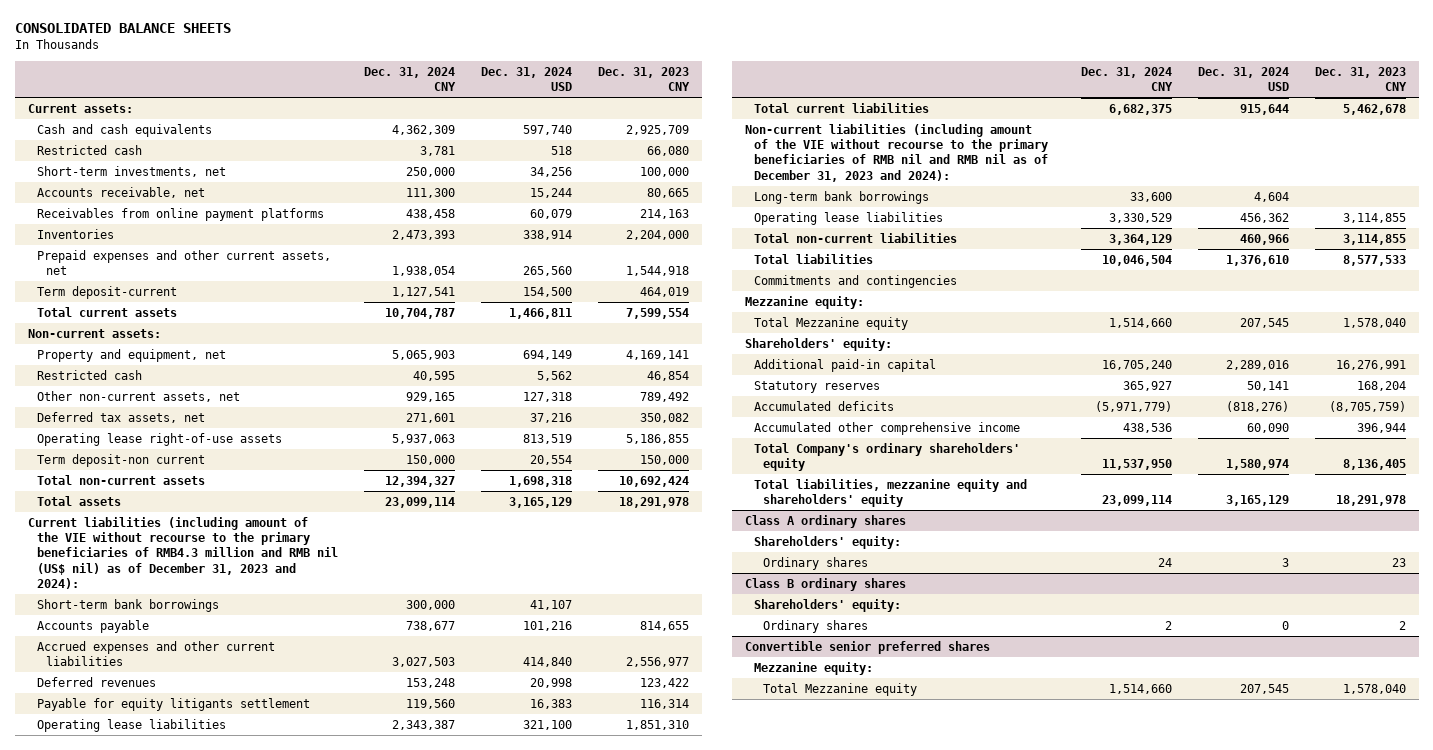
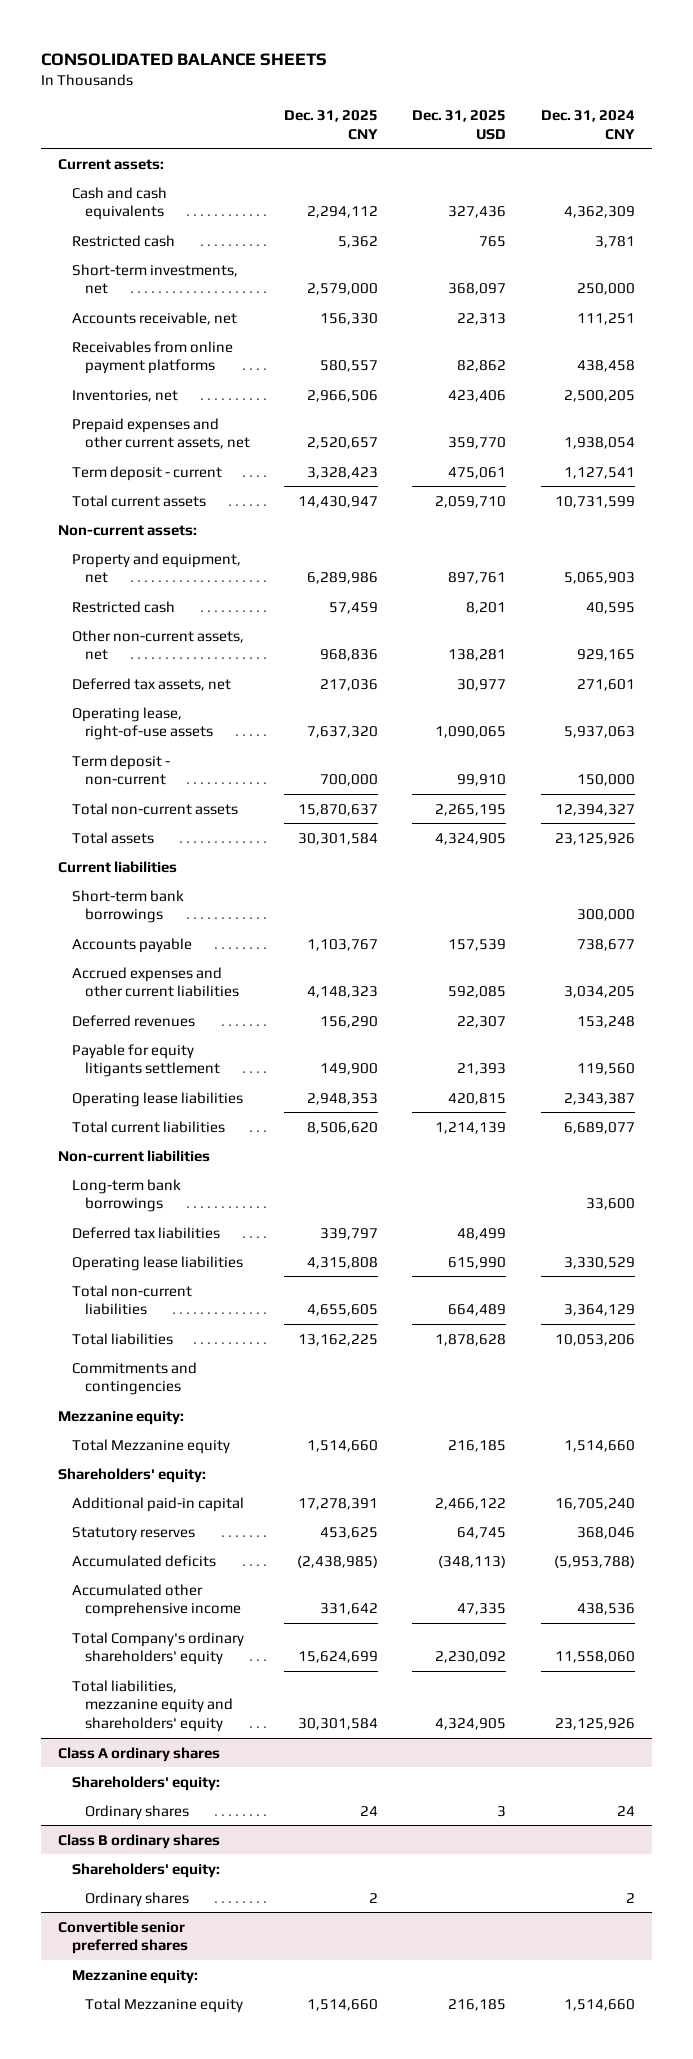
- | Dec. 31, 2024 CNY | Dec. 31, 2024 USD | Dec. 31, 2023 CNY
+ | Dec. 31, 2025 CNY | Dec. 31, 2025 USD | Dec. 31, 2024 CNY
- Accounts receivable, net | 111,300 | 15,244 | 80,665
+ Accounts receivable, net | 156,330 | 22,313 | 111,251
- Inventories | 2,473,393 | 338,914 | 2,204,000
+ Inventories, net | 2,966,506 | 423,406 | 2,500,205
- Term deposit-current | 1,127,541 | 154,500 | 464,019
- Total current assets | 10,704,787 | 1,466,811 | 7,599,554
+ Term deposit - current | 3,328,423 | 475,061 | 1,127,541
+ Total current assets | 14,430,947 | 2,059,710 | 10,731,599
- Operating lease right-of-use assets | 5,937,063 | 813,519 | 5,186,855
- Term deposit-non current | 150,000 | 20,554 | 150,000
+ Operating lease, right-of-use assets | 7,637,320 | 1,090,065 | 5,937,063
+ Term deposit - non-current | 700,000 | 99,910 | 150,000
- Total assets | 23,099,114 | 3,165,129 | 18,291,978
- Current liabilities (including amount of the VIE without recourse to the primary beneficiaries of RMB4.3 million and RMB nil (US$ nil) as of December 31, 2023 and 2024):
+ Total assets | 30,301,584 | 4,324,905 | 23,125,926
+ Current liabilities
- Accrued expenses and other current liabilities | 3,027,503 | 414,840 | 2,556,977
+ Accrued expenses and other current liabilities | 4,148,323 | 592,085 | 3,034,205
- Total current liabilities | 6,682,375 | 915,644 | 5,462,678
- Non-current liabilities (including amount of the VIE without recourse to the primary beneficiaries of RMB nil and RMB nil as of December 31, 2023 and 2024):
+ Total current liabilities | 8,506,620 | 1,214,139 | 6,689,077
+ Non-current liabilities
+ Deferred tax liabilities | 339,797 | 48,499 |
- Total liabilities | 10,046,504 | 1,376,610 | 8,577,533
+ Total liabilities | 13,162,225 | 1,878,628 | 10,053,206
- Statutory reserves | 365,927 | 50,141 | 168,204
- Accumulated deficits | (5,971,779) | (818,276) | (8,705,759)
+ Statutory reserves | 453,625 | 64,745 | 368,046
+ Accumulated deficits | (2,438,985) | (348,113) | (5,953,788)
- Total Company's ordinary shareholders' equity | 11,537,950 | 1,580,974 | 8,136,405
- Total liabilities, mezzanine equity and shareholders' equity | 23,099,114 | 3,165,129 | 18,291,978
+ Total Company's ordinary shareholders' equity | 15,624,699 | 2,230,092 | 11,558,060
+ Total liabilities, mezzanine equity and shareholders' equity | 30,301,584 | 4,324,905 | 23,125,926

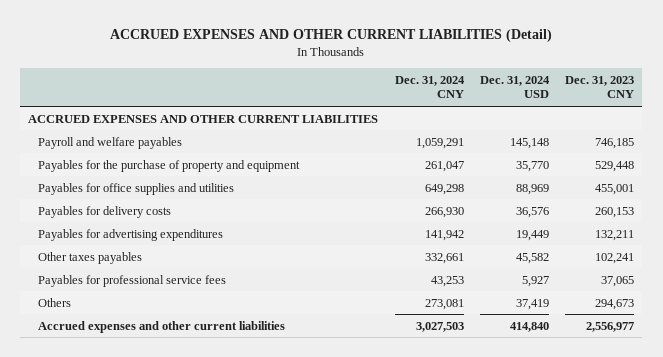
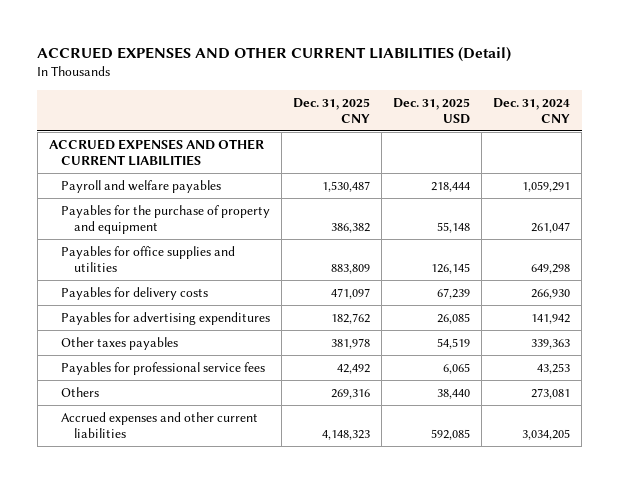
- | Dec. 31, 2024 CNY | Dec. 31, 2024 USD | Dec. 31, 2023 CNY
+ | Dec. 31, 2025 CNY | Dec. 31, 2025 USD | Dec. 31, 2024 CNY
- Other taxes payables | 332,661 | 45,582 | 102,241
+ Other taxes payables | 381,978 | 54,519 | 339,363
- Accrued expenses and other current liabilities | 3,027,503 | 414,840 | 2,556,977
+ Accrued expenses and other current liabilities | 4,148,323 | 592,085 | 3,034,205

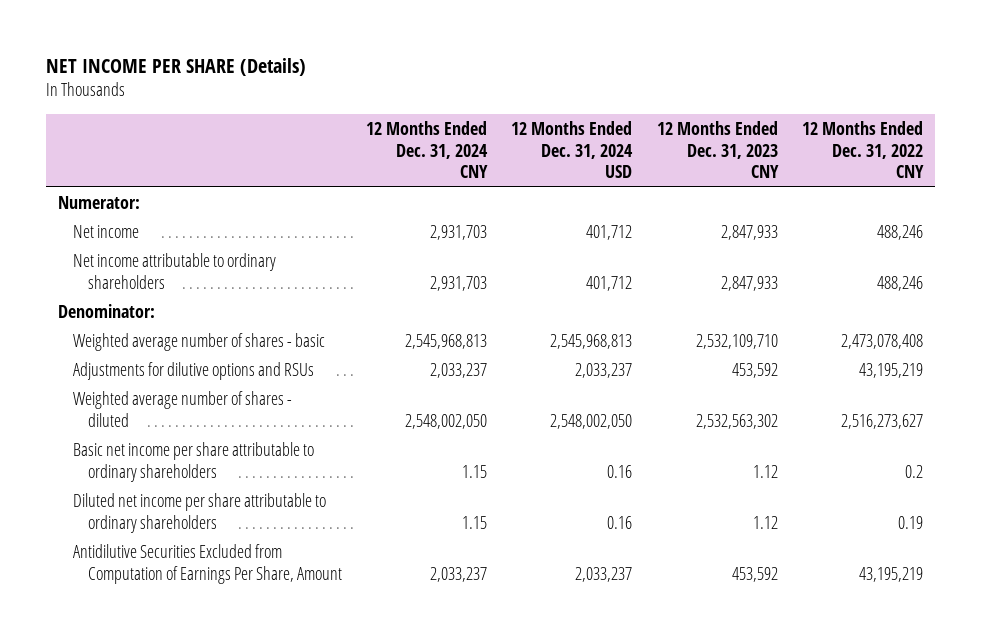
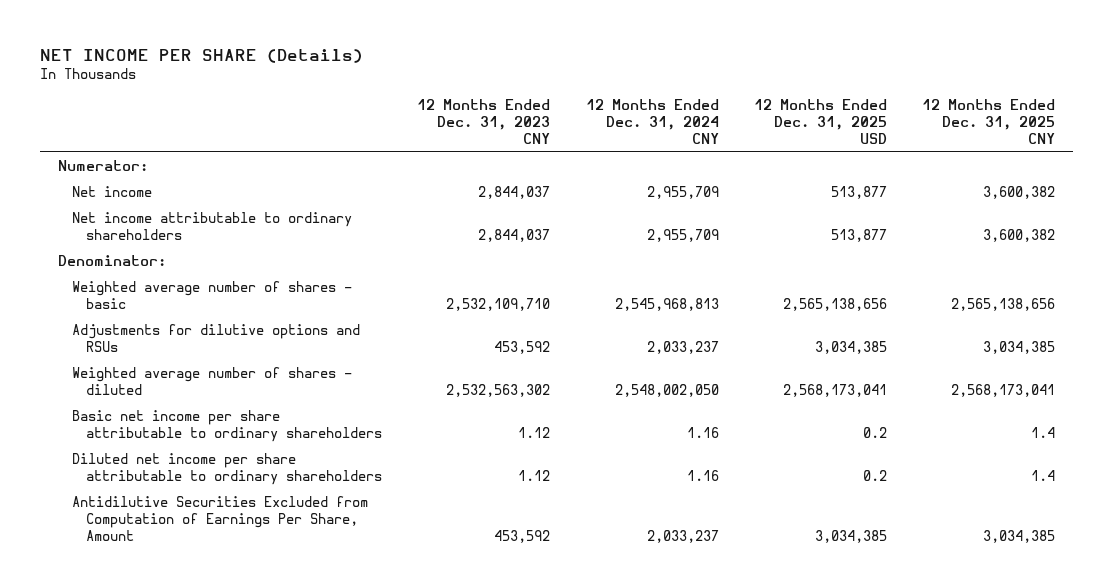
- | 12 Months Ended Dec. 31, 2024 CNY | 12 Months Ended Dec. 31, 2024 USD | 12 Months Ended Dec. 31, 2023 CNY | 12 Months Ended Dec. 31, 2022 CNY
+ | 12 Months Ended Dec. 31, 2023 CNY | 12 Months Ended Dec. 31, 2024 CNY | 12 Months Ended Dec. 31, 2025 USD | 12 Months Ended Dec. 31, 2025 CNY
- Net income | 2,931,703 | 401,712 | 2,847,933 | 488,246
- Net income attributable to ordinary shareholders | 2,931,703 | 401,712 | 2,847,933 | 488,246
+ Net income | 2,844,037 | 2,955,709 | 513,877 | 3,600,382
+ Net income attributable to ordinary shareholders | 2,844,037 | 2,955,709 | 513,877 | 3,600,382
- Basic net income per share attributable to ordinary shareholders | 1.15 | 0.16 | 1.12 | 0.2
- Diluted net income per share attributable to ordinary shareholders | 1.15 | 0.16 | 1.12 | 0.19
+ Basic net income per share attributable to ordinary shareholders | 1.12 | 1.16 | 0.2 | 1.4
+ Diluted net income per share attributable to ordinary shareholders | 1.12 | 1.16 | 0.2 | 1.4

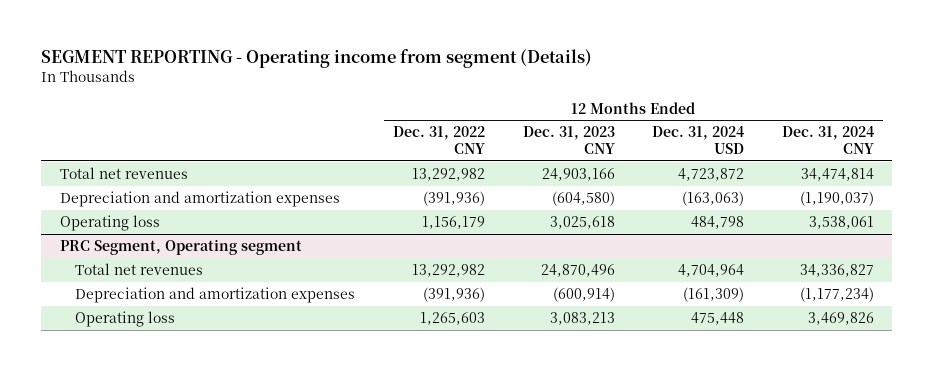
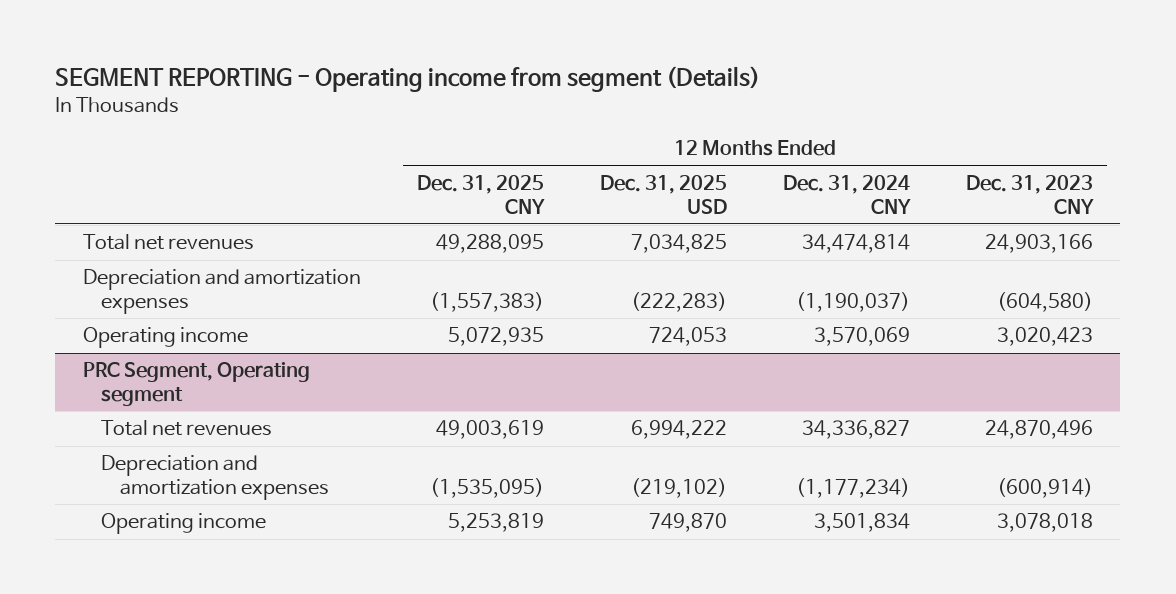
- | 12 Months Ended Dec. 31, 2022 CNY | 12 Months Ended Dec. 31, 2023 CNY | 12 Months Ended Dec. 31, 2024 USD | 12 Months Ended Dec. 31, 2024 CNY
+ | 12 Months Ended Dec. 31, 2025 CNY | 12 Months Ended Dec. 31, 2025 USD | 12 Months Ended Dec. 31, 2024 CNY | 12 Months Ended Dec. 31, 2023 CNY
- Operating loss | 1,156,179 | 3,025,618 | 484,798 | 3,538,061
+ Operating income | 5,072,935 | 724,053 | 3,570,069 | 3,020,423
@ PRC Segment, Operating segment
- Operating loss | 1,265,603 | 3,083,213 | 475,448 | 3,469,826
+ Operating income | 5,253,819 | 749,870 | 3,501,834 | 3,078,018

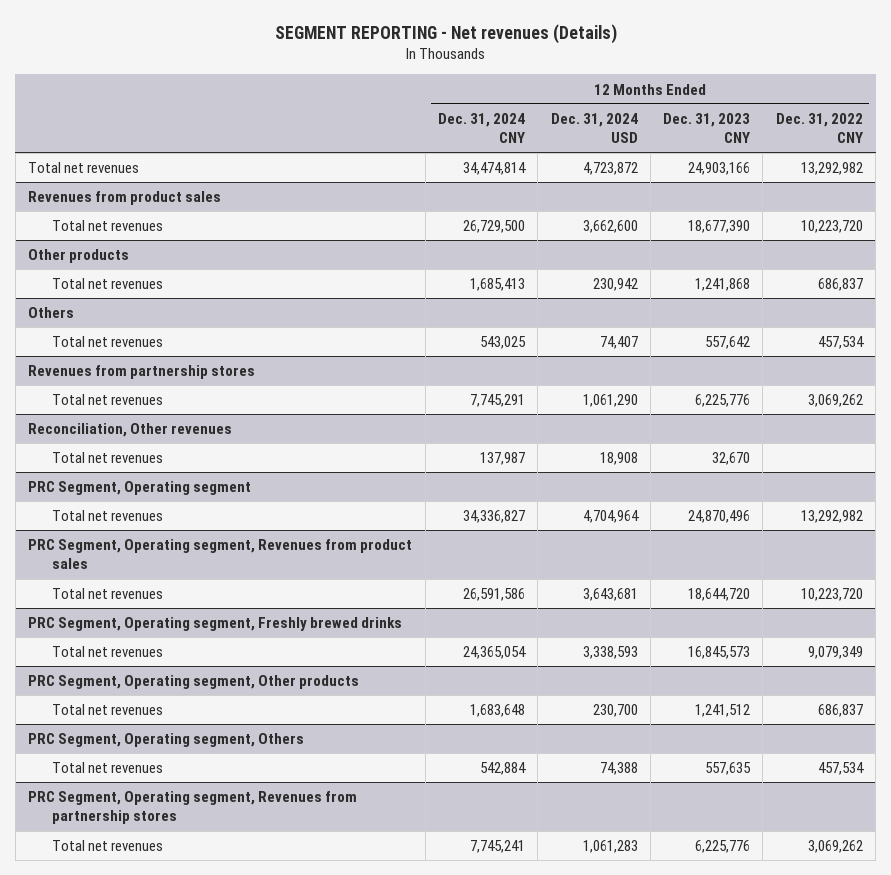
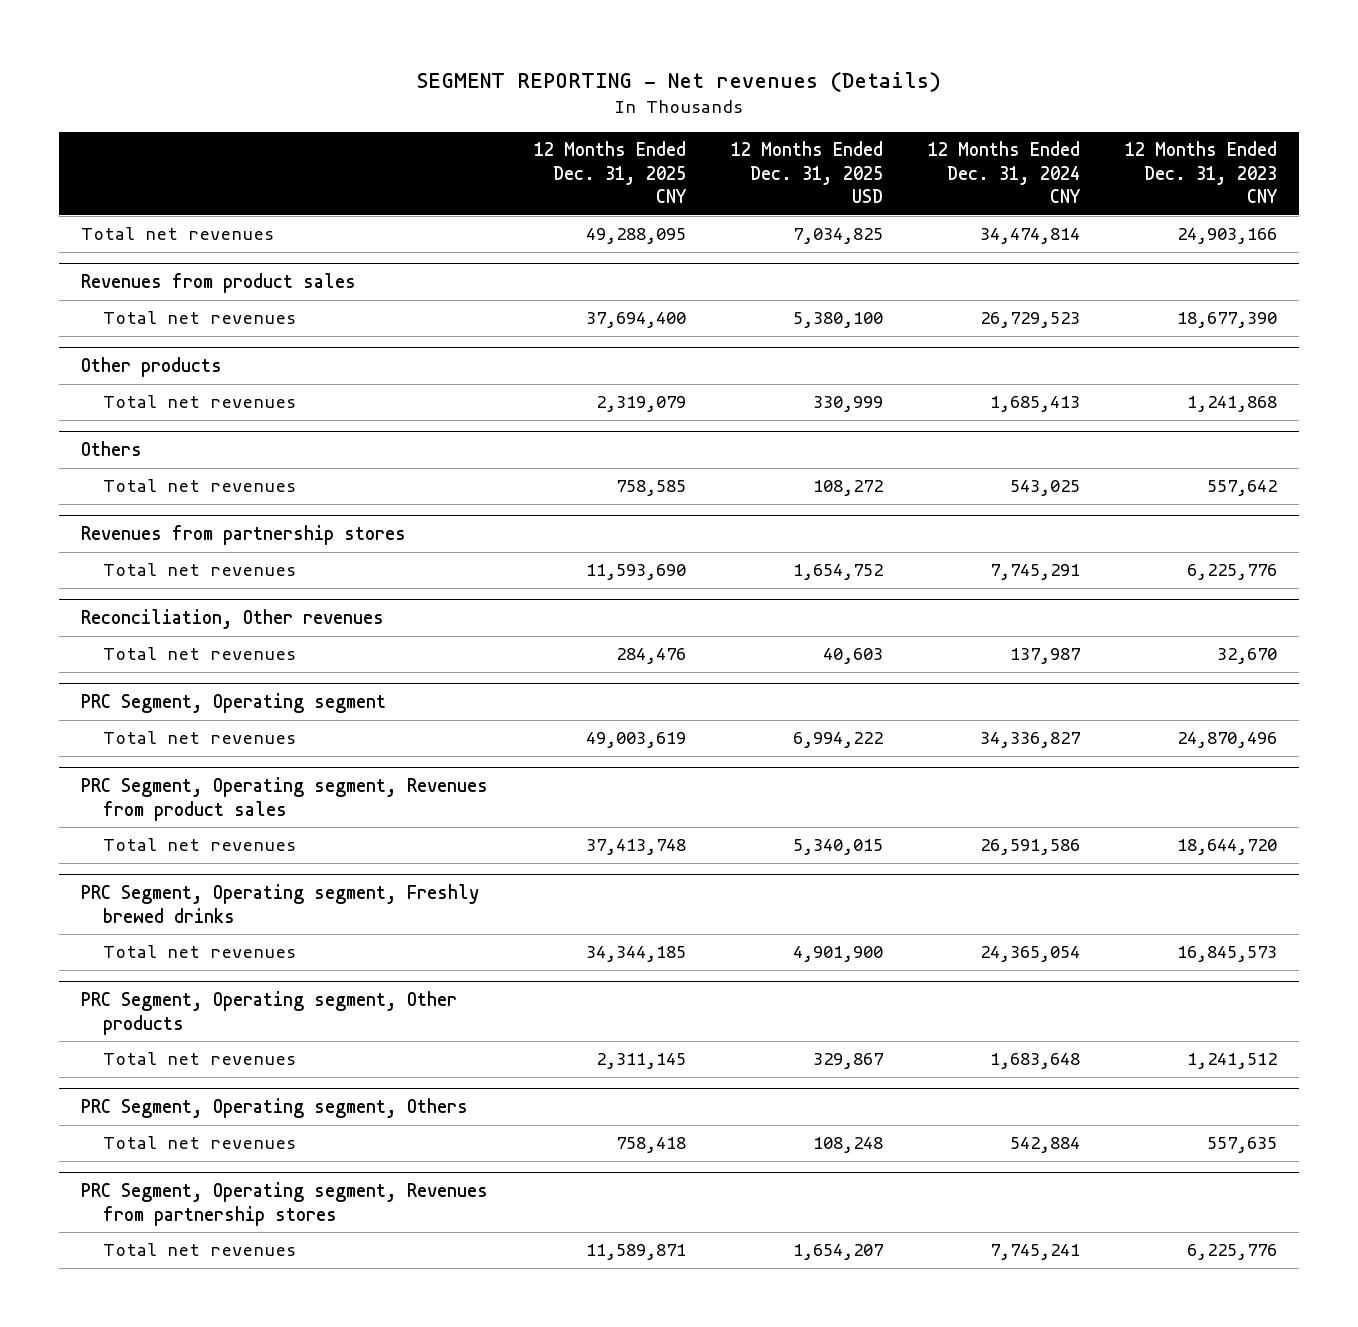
- | 12 Months Ended Dec. 31, 2024 CNY | 12 Months Ended Dec. 31, 2024 USD | 12 Months Ended Dec. 31, 2023 CNY | 12 Months Ended Dec. 31, 2022 CNY
+ | 12 Months Ended Dec. 31, 2025 CNY | 12 Months Ended Dec. 31, 2025 USD | 12 Months Ended Dec. 31, 2024 CNY | 12 Months Ended Dec. 31, 2023 CNY
@ Revenues from product sales
- Total net revenues | 26,729,500 | 3,662,600 | 18,677,390 | 10,223,720
+ Total net revenues | 37,694,400 | 5,380,100 | 26,729,523 | 18,677,390

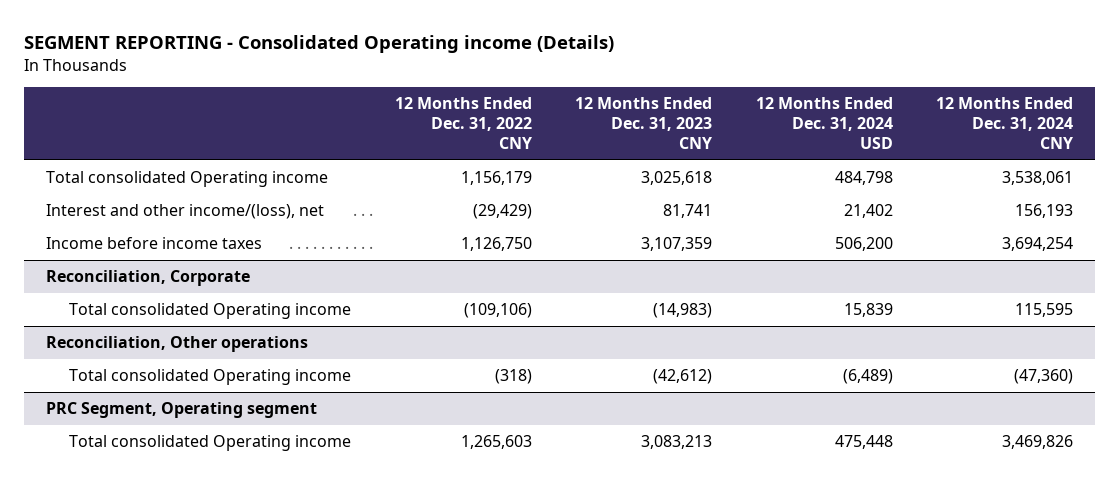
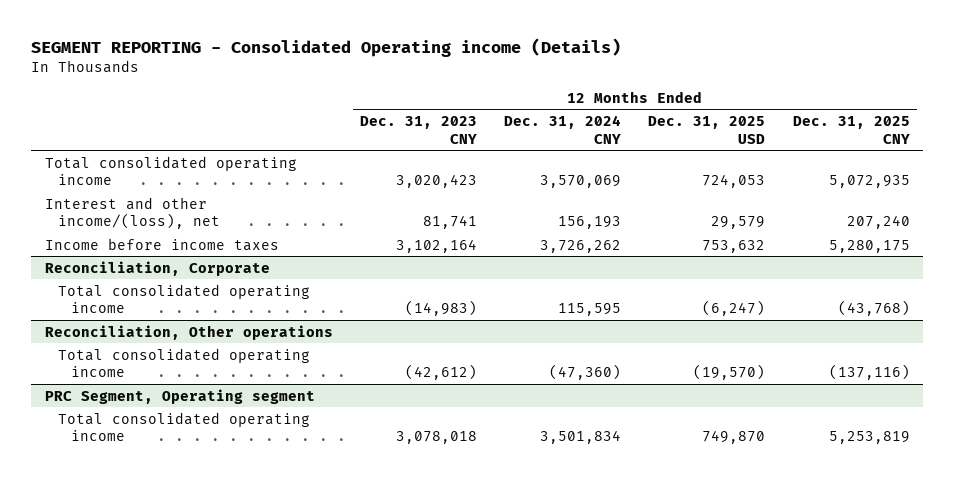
- | 12 Months Ended Dec. 31, 2022 CNY | 12 Months Ended Dec. 31, 2023 CNY | 12 Months Ended Dec. 31, 2024 USD | 12 Months Ended Dec. 31, 2024 CNY
+ | 12 Months Ended Dec. 31, 2023 CNY | 12 Months Ended Dec. 31, 2024 CNY | 12 Months Ended Dec. 31, 2025 USD | 12 Months Ended Dec. 31, 2025 CNY
- Total consolidated Operating income | 1,156,179 | 3,025,618 | 484,798 | 3,538,061
+ Total consolidated operating income | 3,020,423 | 3,570,069 | 724,053 | 5,072,935
- Income before income taxes | 1,126,750 | 3,107,359 | 506,200 | 3,694,254
+ Income before income taxes | 3,102,164 | 3,726,262 | 753,632 | 5,280,175
@ Reconciliation, Corporate
- Total consolidated Operating income | (109,106) | (14,983) | 15,839 | 115,595
+ Total consolidated operating income | (14,983) | 115,595 | (6,247) | (43,768)
@ Reconciliation, Other operations
- Total consolidated Operating income | (318) | (42,612) | (6,489) | (47,360)
+ Total consolidated operating income | (42,612) | (47,360) | (19,570) | (137,116)
@ PRC Segment, Operating segment
- Total consolidated Operating income | 1,265,603 | 3,083,213 | 475,448 | 3,469,826
+ Total consolidated operating income | 3,078,018 | 3,501,834 | 749,870 | 5,253,819

